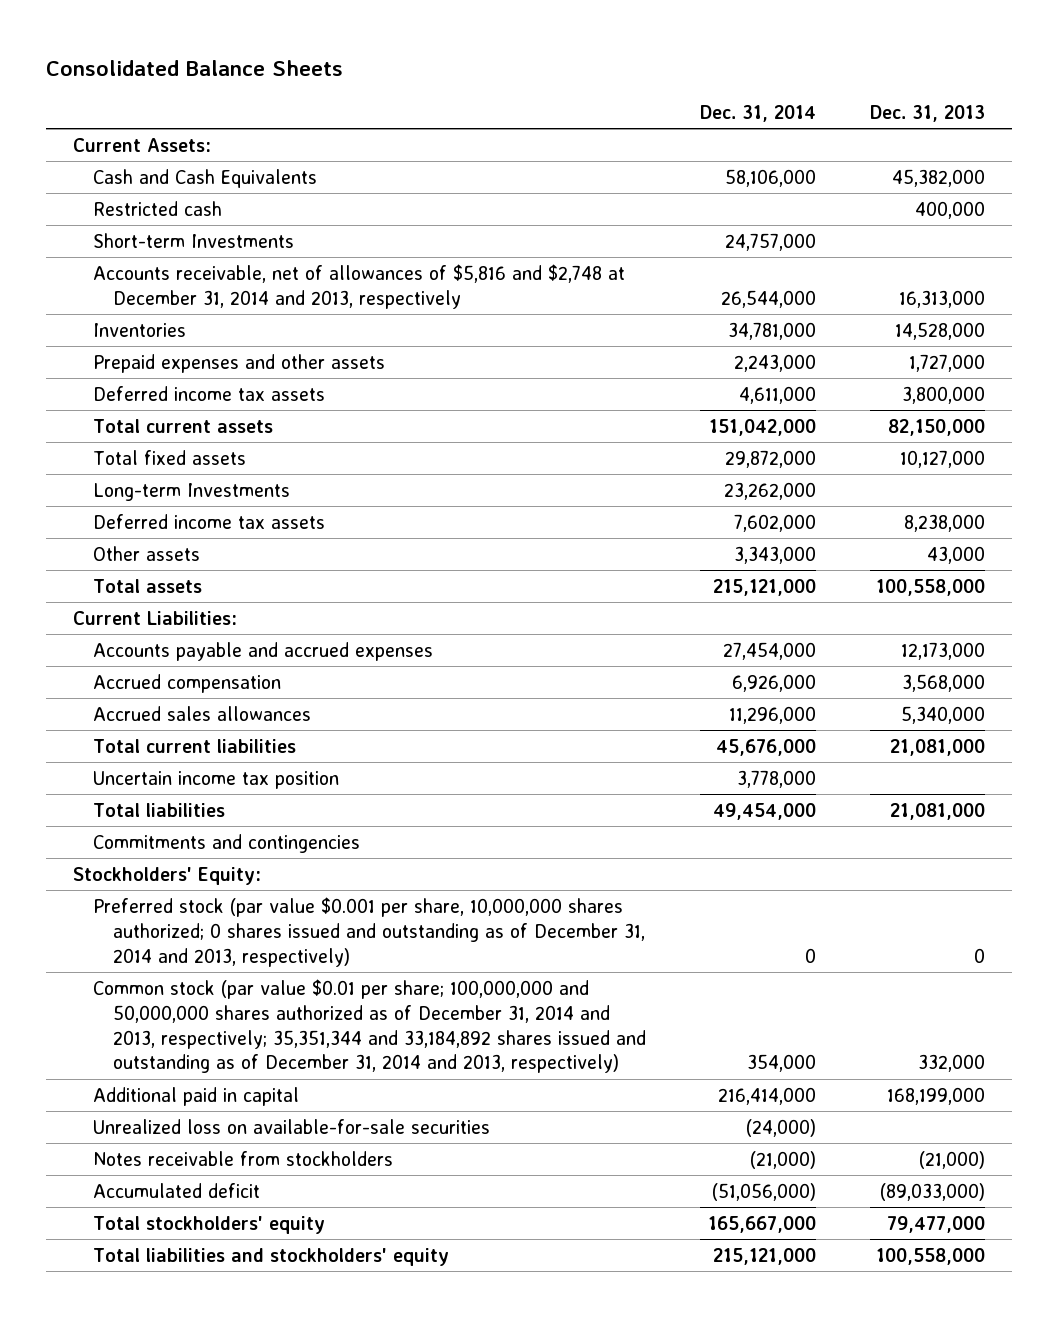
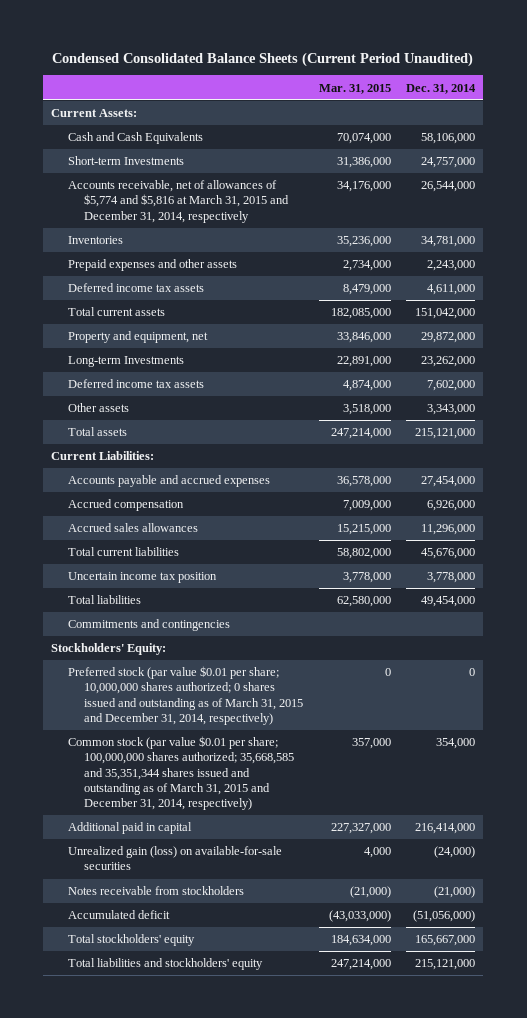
- Consolidated Balance Sheets
+ Condensed Consolidated Balance Sheets (Current Period Unaudited)
- | Dec. 31, 2014 | Dec. 31, 2013
+ | Mar. 31, 2015 | Dec. 31, 2014
- Restricted cash | | 400,000
- Accounts receivable, net of allowances of $5,816 and $2,748 at December 31, 2014 and 2013, respectively | 26,544,000 | 16,313,000
+ Accounts receivable, net of allowances of $5,774 and $5,816 at March 31, 2015 and December 31, 2014, respectively | 34,176,000 | 26,544,000
- Total fixed assets | 29,872,000 | 10,127,000
+ Property and equipment, net | 33,846,000 | 29,872,000
- Preferred stock (par value $0.001 per share, 10,000,000 shares authorized; 0 shares issued and outstanding as of December 31, 2014 and 2013, respectively) | 0 | 0
- Common stock (par value $0.01 per share; 100,000,000 and 50,000,000 shares authorized as of December 31, 2014 and 2013, respectively; 35,351,344 and 33,184,892 shares issued and outstanding as of December 31, 2014 and 2013, respectively) | 354,000 | 332,000
+ Preferred stock (par value $0.01 per share; 10,000,000 shares authorized; 0 shares issued and outstanding as of March 31, 2015 and December 31, 2014, respectively) | 0 | 0
+ Common stock (par value $0.01 per share; 100,000,000 shares authorized; 35,668,585 and 35,351,344 shares issued and outstanding as of March 31, 2015 and December 31, 2014, respectively) | 357,000 | 354,000
- Unrealized loss on available-for-sale securities | (24,000) |
+ Unrealized gain (loss) on available-for-sale securities | 4,000 | (24,000)

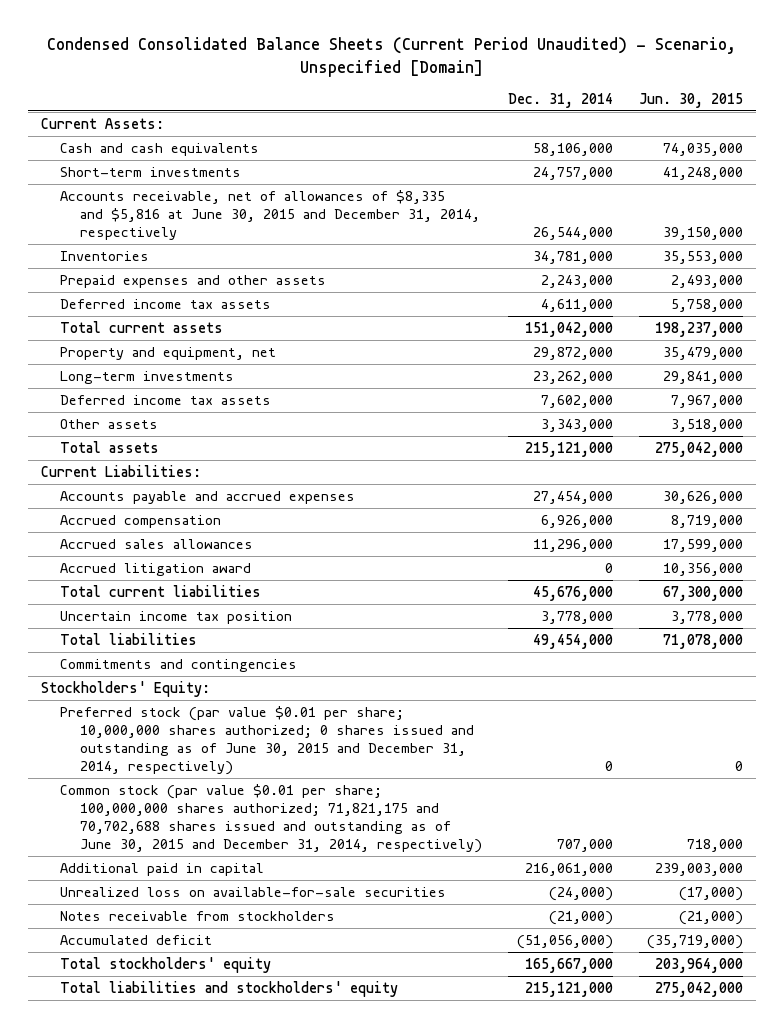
- Condensed Consolidated Balance Sheets (Current Period Unaudited)
+ Condensed Consolidated Balance Sheets (Current Period Unaudited) - Scenario, Unspecified [Domain]
- | Mar. 31, 2015 | Dec. 31, 2014
+ | Dec. 31, 2014 | Jun. 30, 2015
- Cash and Cash Equivalents | 70,074,000 | 58,106,000
- Short-term Investments | 31,386,000 | 24,757,000
- Accounts receivable, net of allowances of $5,774 and $5,816 at March 31, 2015 and December 31, 2014, respectively | 34,176,000 | 26,544,000
+ Cash and cash equivalents | 58,106,000 | 74,035,000
+ Short-term investments | 24,757,000 | 41,248,000
+ Accounts receivable, net of allowances of $8,335 and $5,816 at June 30, 2015 and December 31, 2014, respectively | 26,544,000 | 39,150,000
- Long-term Investments | 22,891,000 | 23,262,000
+ Long-term investments | 23,262,000 | 29,841,000
+ Accrued litigation award | 0 | 10,356,000
- Preferred stock (par value $0.01 per share; 10,000,000 shares authorized; 0 shares issued and outstanding as of March 31, 2015 and December 31, 2014, respectively) | 0 | 0
- Common stock (par value $0.01 per share; 100,000,000 shares authorized; 35,668,585 and 35,351,344 shares issued and outstanding as of March 31, 2015 and December 31, 2014, respectively) | 357,000 | 354,000
- Additional paid in capital | 227,327,000 | 216,414,000
- Unrealized gain (loss) on available-for-sale securities | 4,000 | (24,000)
+ Preferred stock (par value $0.01 per share; 10,000,000 shares authorized; 0 shares issued and outstanding as of June 30, 2015 and December 31, 2014, respectively) | 0 | 0
+ Common stock (par value $0.01 per share; 100,000,000 shares authorized; 71,821,175 and 70,702,688 shares issued and outstanding as of June 30, 2015 and December 31, 2014, respectively) | 707,000 | 718,000
+ Additional paid in capital | 216,061,000 | 239,003,000
+ Unrealized loss on available-for-sale securities | (24,000) | (17,000)

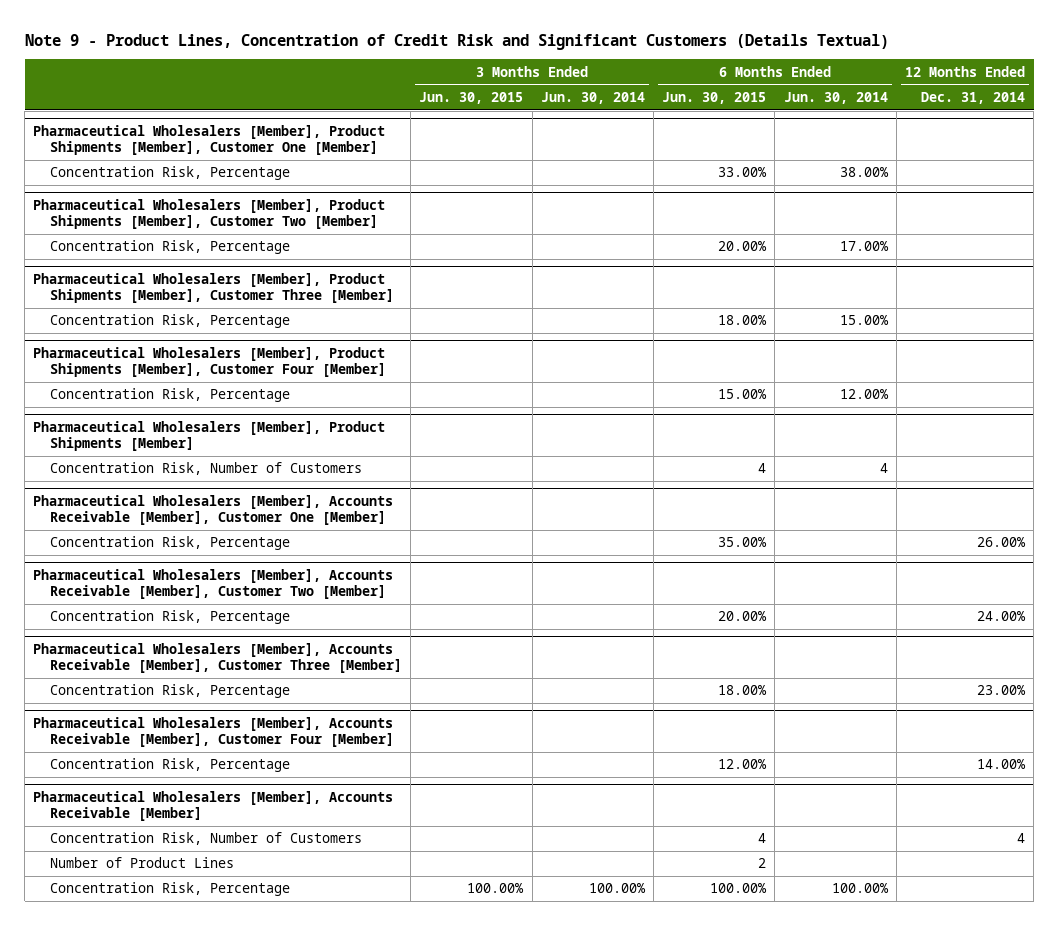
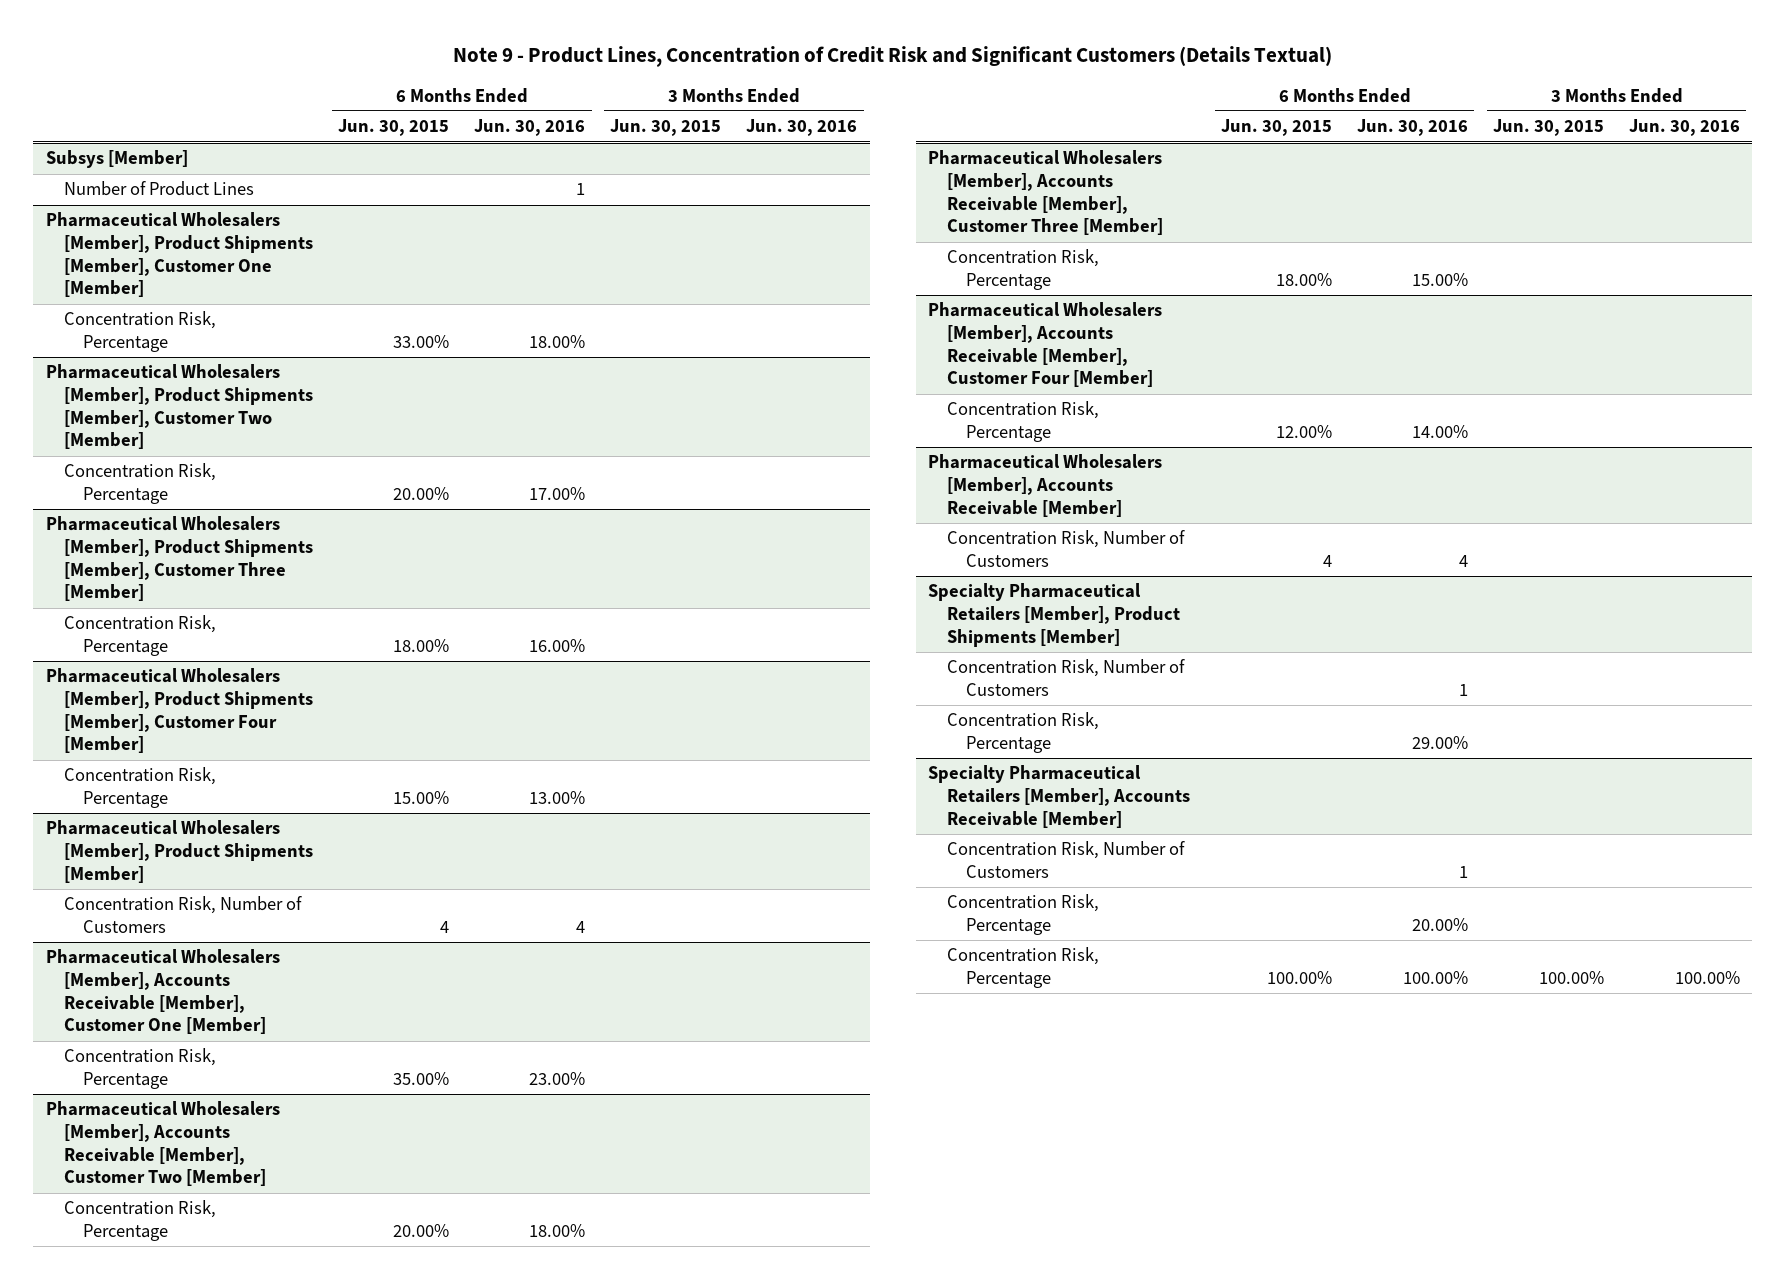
- | 3 Months Ended Jun. 30, 2015 | 3 Months Ended Jun. 30, 2014 | 6 Months Ended Jun. 30, 2015 | 6 Months Ended Jun. 30, 2014 | 12 Months Ended Dec. 31, 2014
+ | 6 Months Ended Jun. 30, 2015 | 6 Months Ended Jun. 30, 2016 | 3 Months Ended Jun. 30, 2015 | 3 Months Ended Jun. 30, 2016
+ Subsys [Member]
+ Number of Product Lines | | 1 | |
@ Pharmaceutical Wholesalers [Member], Accounts Receivable [Member]
- Number of Product Lines | | | 2 | |
+ Specialty Pharmaceutical Retailers [Member], Product Shipments [Member]
+ Concentration Risk, Number of Customers | | 1 | |
+ Concentration Risk, Percentage | | 29.00% | |
+ Specialty Pharmaceutical Retailers [Member], Accounts Receivable [Member]
+ Concentration Risk, Number of Customers | | 1 | |
+ Concentration Risk, Percentage | | 20.00% | |

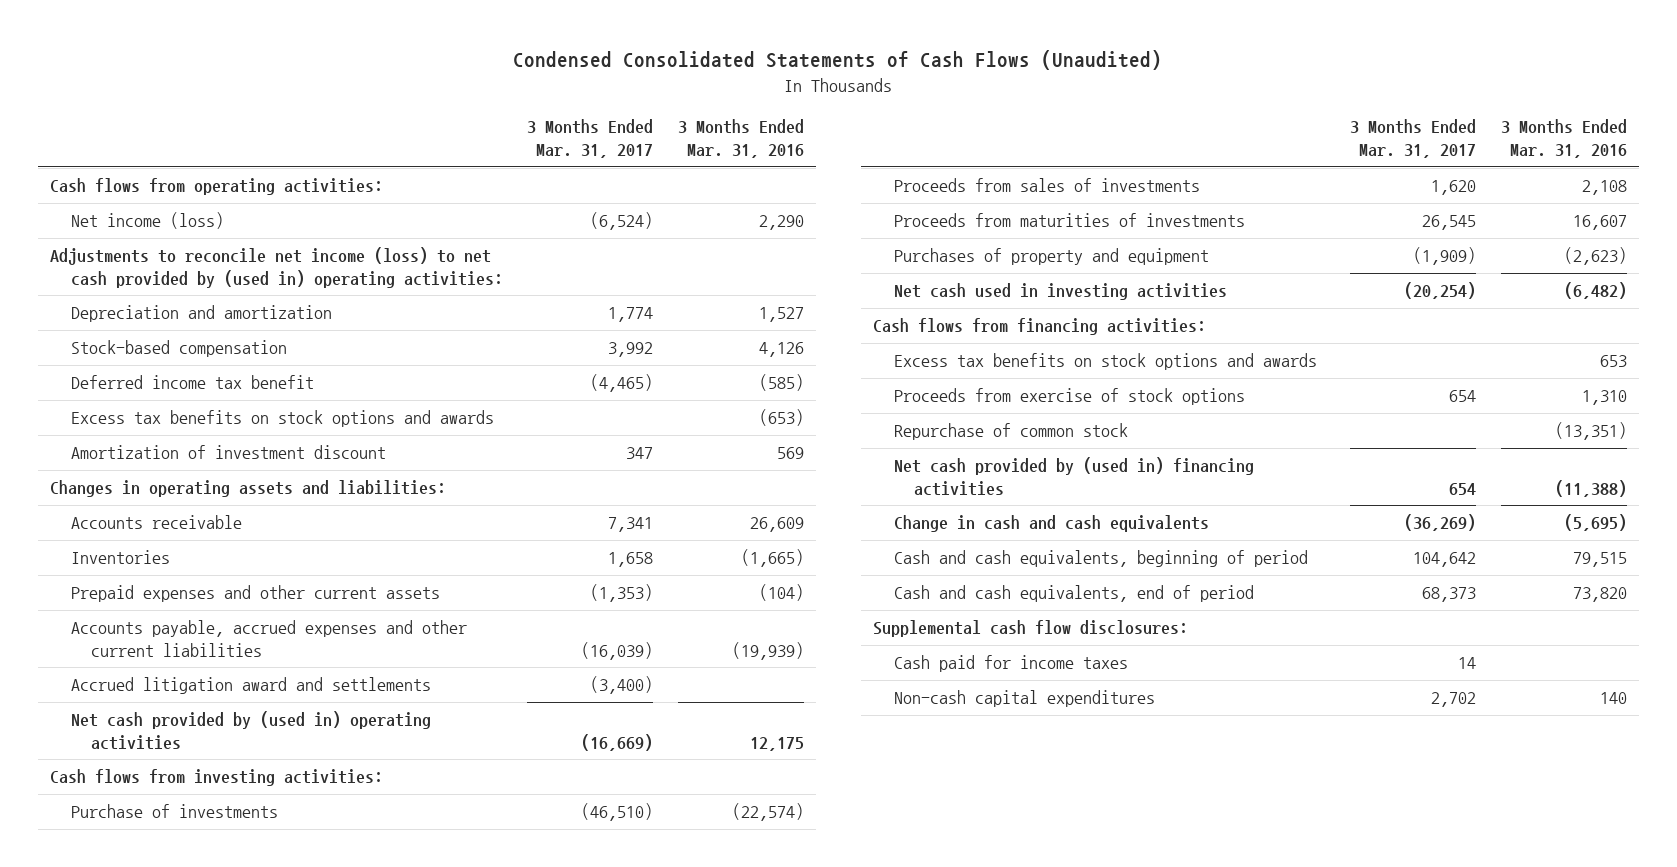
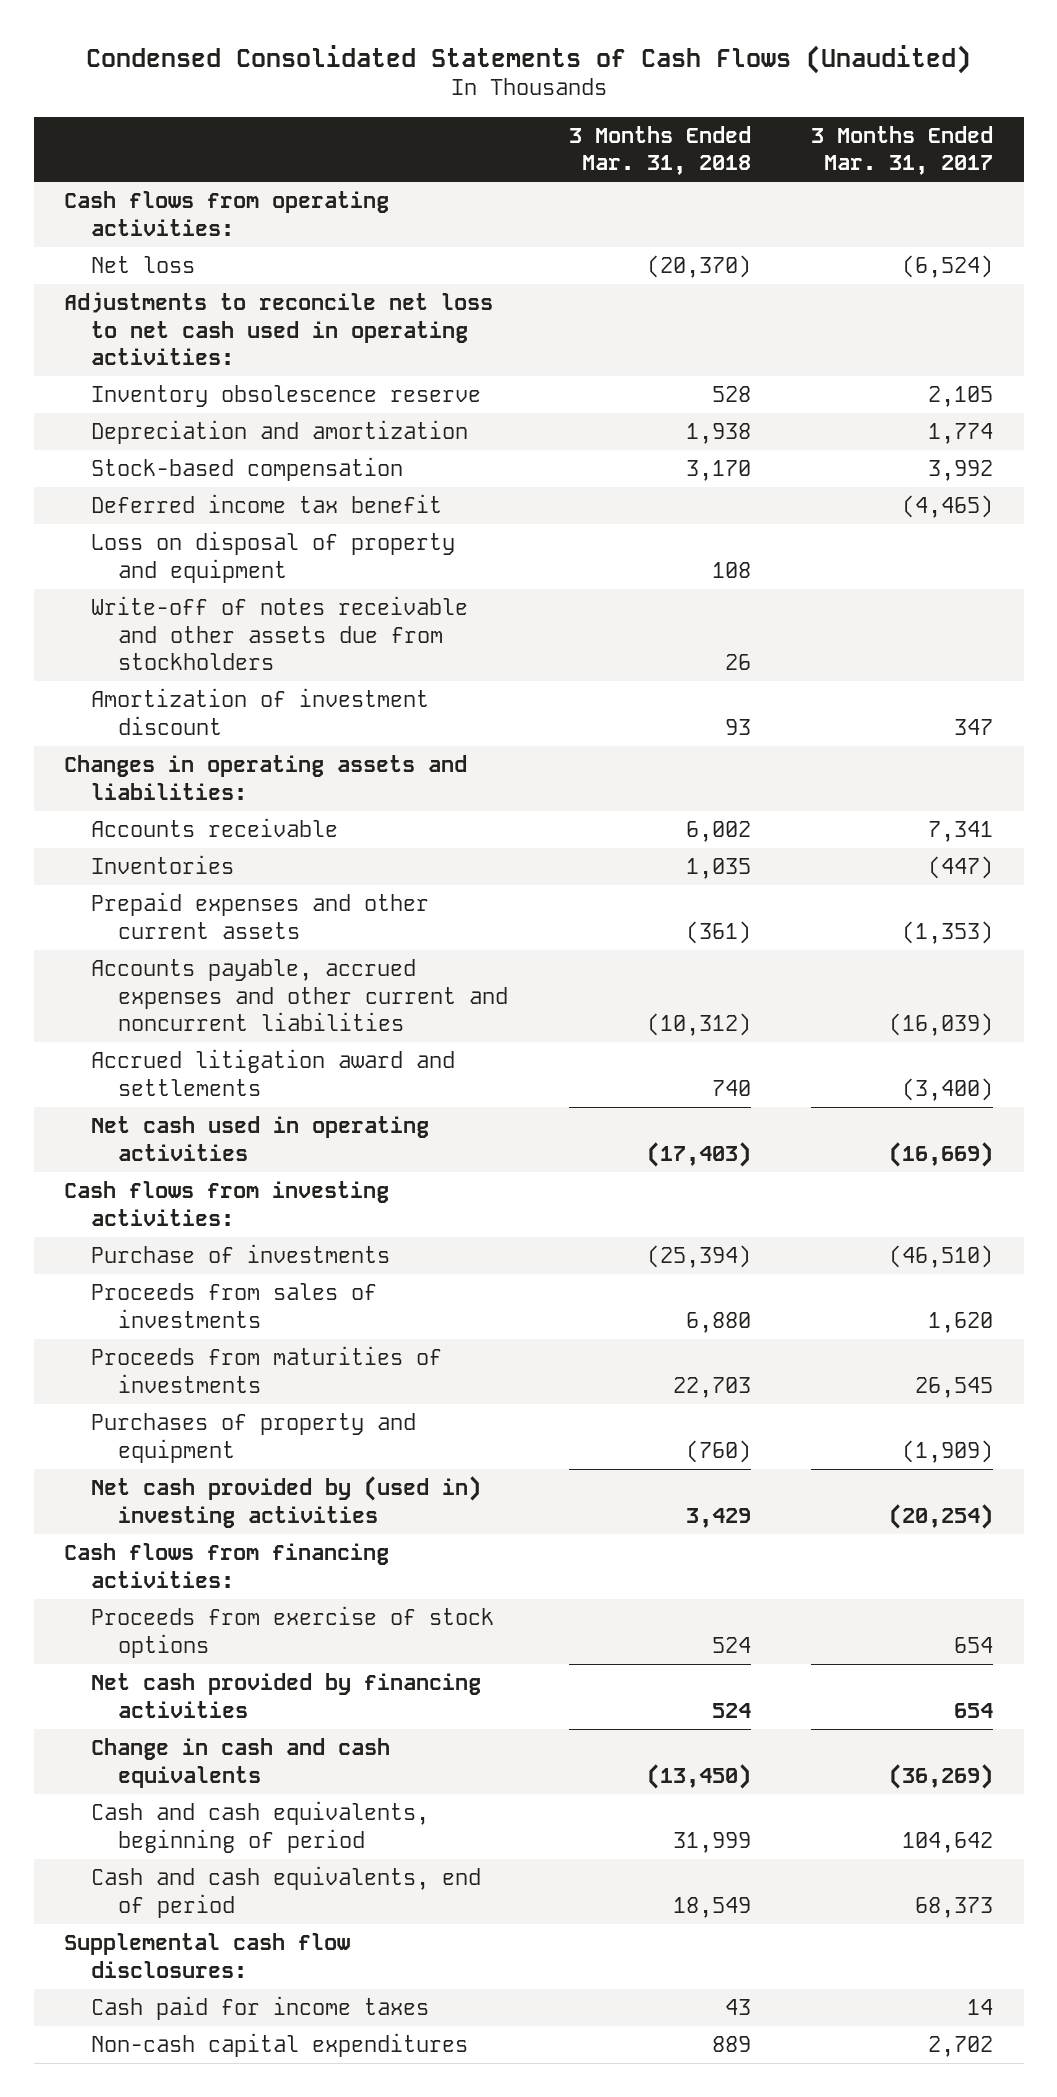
- | 3 Months Ended Mar. 31, 2017 | 3 Months Ended Mar. 31, 2016
+ | 3 Months Ended Mar. 31, 2018 | 3 Months Ended Mar. 31, 2017
- Net income (loss) | (6,524) | 2,290
- Adjustments to reconcile net income (loss) to net cash provided by (used in) operating activities:
+ Net loss | (20,370) | (6,524)
+ Adjustments to reconcile net loss to net cash used in operating activities:
+ Inventory obsolescence reserve | 528 | 2,105
- Excess tax benefits on stock options and awards | | (653)
+ Loss on disposal of property and equipment | 108 |
+ Write-off of notes receivable and other assets due from stockholders | 26 |
- Inventories | 1,658 | (1,665)
+ Inventories | 1,035 | (447)
- Accounts payable, accrued expenses and other current liabilities | (16,039) | (19,939)
+ Accounts payable, accrued expenses and other current and noncurrent liabilities | (10,312) | (16,039)
- Net cash provided by (used in) operating activities | (16,669) | 12,175
+ Net cash used in operating activities | (17,403) | (16,669)
- Net cash used in investing activities | (20,254) | (6,482)
+ Net cash provided by (used in) investing activities | 3,429 | (20,254)
- Excess tax benefits on stock options and awards | | 653
- Repurchase of common stock | | (13,351)
- Net cash provided by (used in) financing activities | 654 | (11,388)
+ Net cash provided by financing activities | 524 | 654

